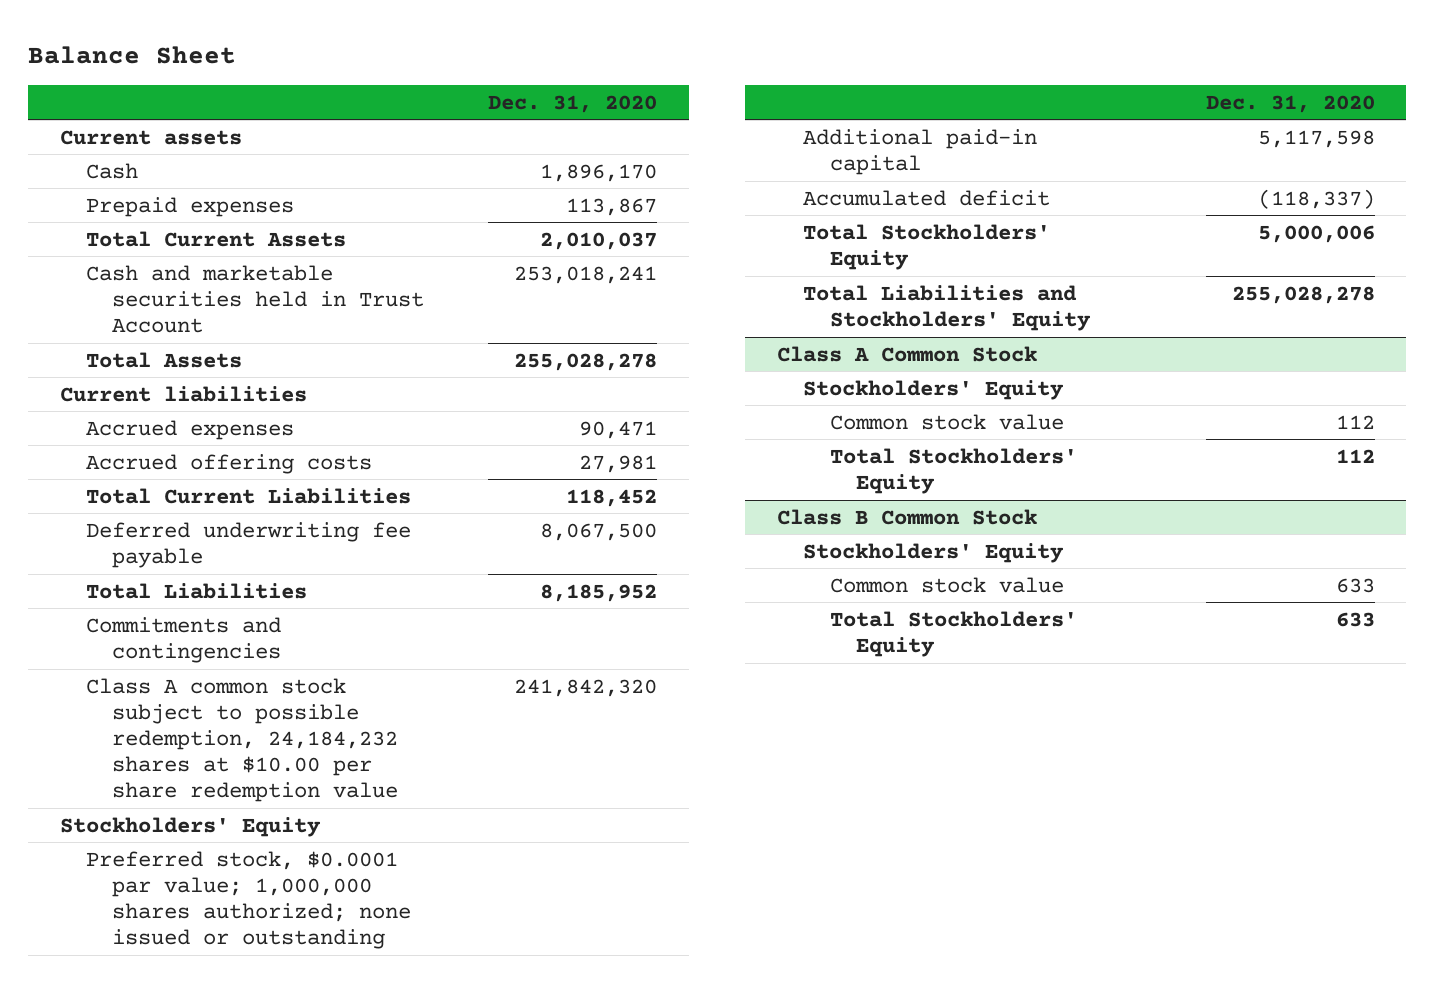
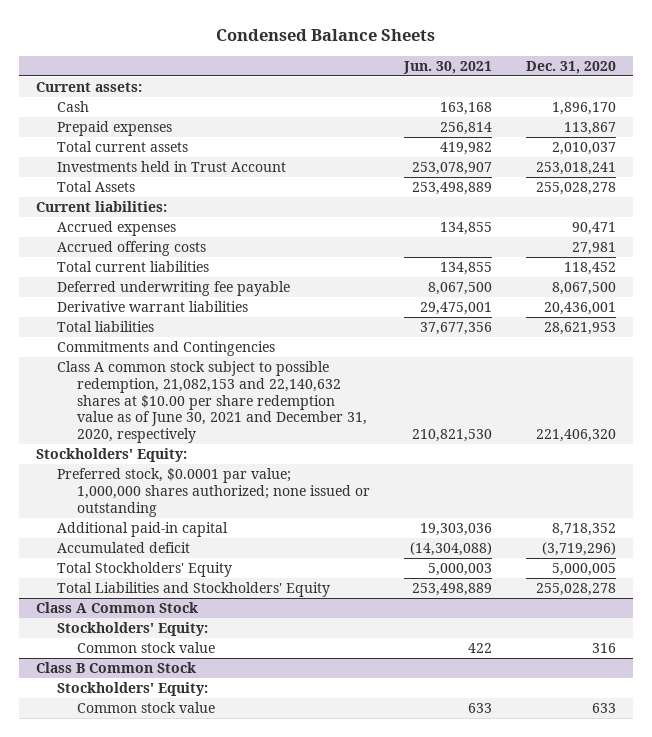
- Balance Sheet
+ Condensed Balance Sheets
- | Dec. 31, 2020
+ | Jun. 30, 2021 | Dec. 31, 2020
- Current assets
+ Current assets:
- Total Current Assets | 2,010,037
- Cash and marketable securities held in Trust Account | 253,018,241
+ Total current assets | 419,982 | 2,010,037
+ Investments held in Trust Account | 253,078,907 | 253,018,241
- Current liabilities
+ Current liabilities:
- Total Current Liabilities | 118,452
+ Total current liabilities | 134,855 | 118,452
- Total Liabilities | 8,185,952
- Commitments and contingencies
- Class A common stock subject to possible redemption, 24,184,232 shares at $10.00 per share redemption value | 241,842,320
- Stockholders' Equity
+ Derivative warrant liabilities | 29,475,001 | 20,436,001
+ Total liabilities | 37,677,356 | 28,621,953
+ Commitments and Contingencies
+ Class A common stock subject to possible redemption, 21,082,153 and 22,140,632 shares at $10.00 per share redemption value as of June 30, 2021 and December 31, 2020, respectively | 210,821,530 | 221,406,320
+ Stockholders' Equity:
- Additional paid-in capital | 5,117,598
- Accumulated deficit | (118,337)
- Total Stockholders' Equity | 5,000,006
+ Additional paid-in capital | 19,303,036 | 8,718,352
+ Accumulated deficit | (14,304,088) | (3,719,296)
+ Total Stockholders' Equity | 5,000,003 | 5,000,005
@ Class A Common Stock
- Stockholders' Equity
- Common stock value | 112
- Total Stockholders' Equity | 112
+ Stockholders' Equity:
+ Common stock value | 422 | 316
@ Class B Common Stock
- Stockholders' Equity
+ Stockholders' Equity:
- Total Stockholders' Equity | 633

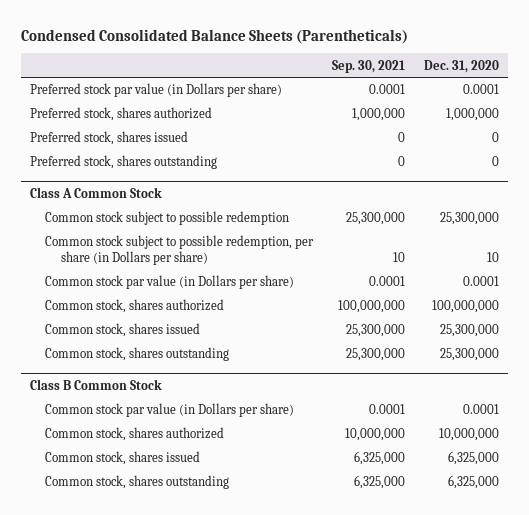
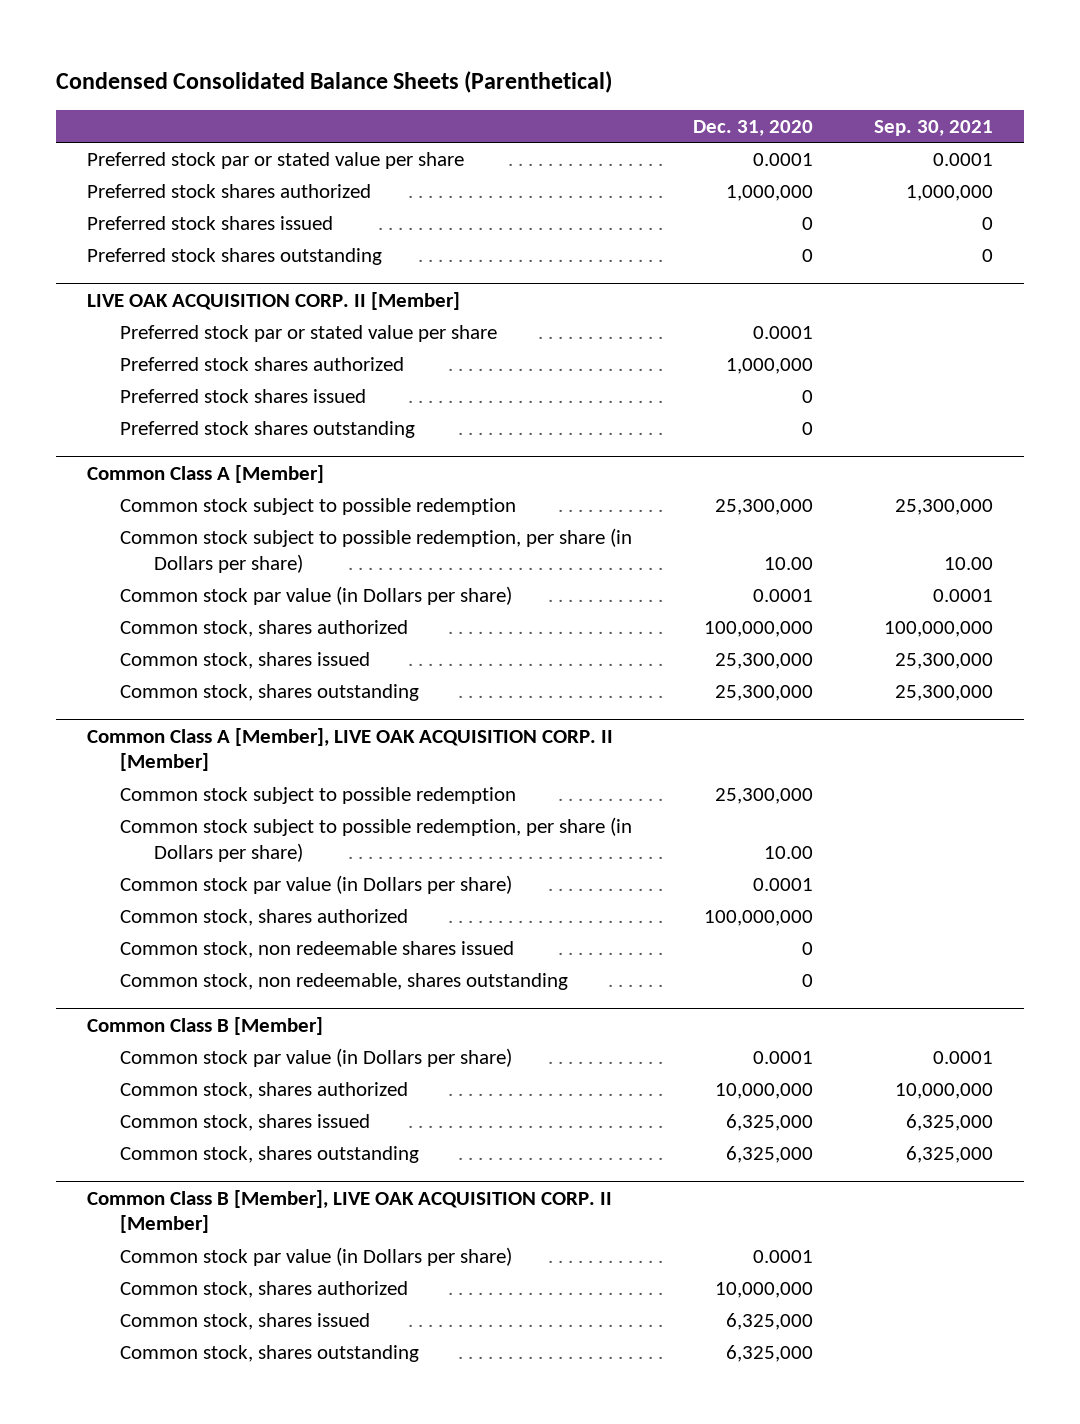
- Condensed Consolidated Balance Sheets (Parentheticals)
+ Condensed Consolidated Balance Sheets (Parenthetical)
- | Sep. 30, 2021 | Dec. 31, 2020
+ | Dec. 31, 2020 | Sep. 30, 2021
- Preferred stock par value (in Dollars per share) | 0.0001 | 0.0001
- Preferred stock, shares authorized | 1,000,000 | 1,000,000
- Preferred stock, shares issued | 0 | 0
- Preferred stock, shares outstanding | 0 | 0
- Class A Common Stock
+ Preferred stock par or stated value per share | 0.0001 | 0.0001
+ Preferred stock shares authorized | 1,000,000 | 1,000,000
+ Preferred stock shares issued | 0 | 0
+ Preferred stock shares outstanding | 0 | 0
+ LIVE OAK ACQUISITION CORP. II [Member]
+ Preferred stock par or stated value per share | 0.0001 |
+ Preferred stock shares authorized | 1,000,000 |
+ Preferred stock shares issued | 0 |
+ Preferred stock shares outstanding | 0 |
+ Common Class A [Member]
- Common stock subject to possible redemption, per share (in Dollars per share) | 10 | 10
+ Common stock subject to possible redemption, per share (in Dollars per share) | 10.00 | 10.00
- Class B Common Stock
+ Common Class A [Member], LIVE OAK ACQUISITION CORP. II [Member]
+ Common stock subject to possible redemption | 25,300,000 |
+ Common stock subject to possible redemption, per share (in Dollars per share) | 10.00 |
+ Common stock par value (in Dollars per share) | 0.0001 |
+ Common stock, shares authorized | 100,000,000 |
+ Common stock, non redeemable shares issued | 0 |
+ Common stock, non redeemable, shares outstanding | 0 |
+ Common Class B [Member]
+ Common Class B [Member], LIVE OAK ACQUISITION CORP. II [Member]
+ Common stock par value (in Dollars per share) | 0.0001 |
+ Common stock, shares authorized | 10,000,000 |
+ Common stock, shares issued | 6,325,000 |
+ Common stock, shares outstanding | 6,325,000 |

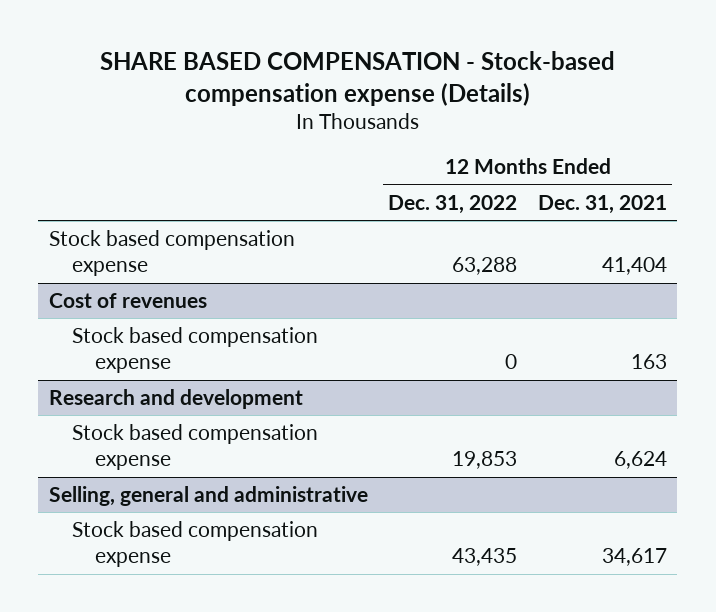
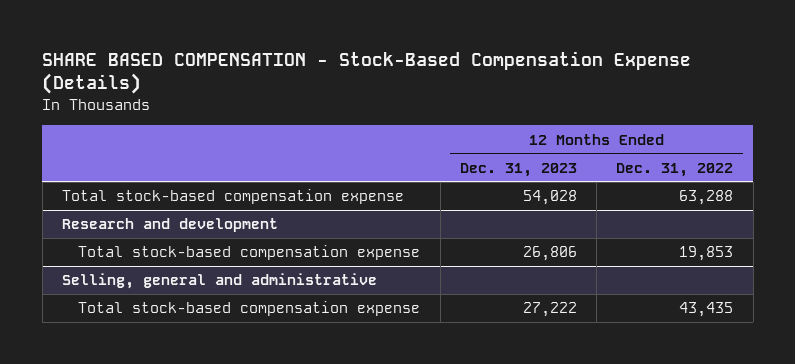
- SHARE BASED COMPENSATION - Stock-based compensation expense (Details)
+ SHARE BASED COMPENSATION - Stock-Based Compensation Expense (Details)
- | 12 Months Ended Dec. 31, 2022 | 12 Months Ended Dec. 31, 2021
+ | 12 Months Ended Dec. 31, 2023 | 12 Months Ended Dec. 31, 2022
- Stock based compensation expense | 63,288 | 41,404
- Cost of revenues
- Stock based compensation expense | 0 | 163
+ Total stock-based compensation expense | 54,028 | 63,288
@ Research and development
- Stock based compensation expense | 19,853 | 6,624
+ Total stock-based compensation expense | 26,806 | 19,853
@ Selling, general and administrative
- Stock based compensation expense | 43,435 | 34,617
+ Total stock-based compensation expense | 27,222 | 43,435

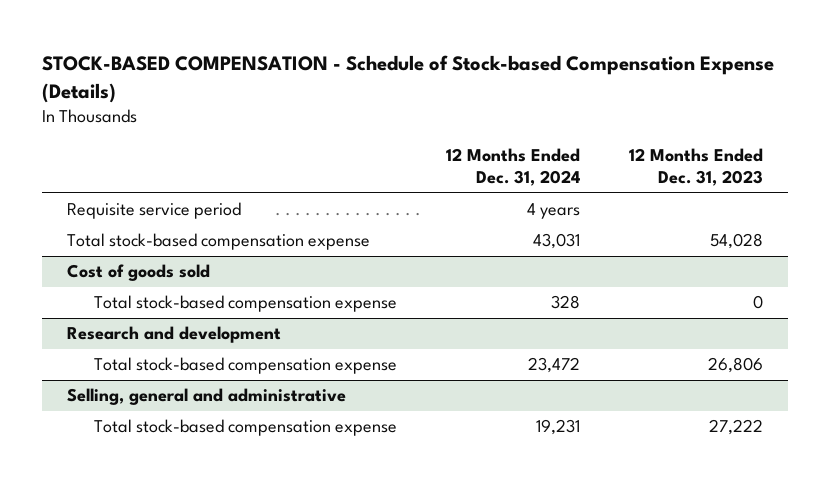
- SHARE BASED COMPENSATION - Stock-Based Compensation Expense (Details)
+ STOCK-BASED COMPENSATION - Schedule of Stock-based Compensation Expense (Details)
- | 12 Months Ended Dec. 31, 2023 | 12 Months Ended Dec. 31, 2022
+ | 12 Months Ended Dec. 31, 2024 | 12 Months Ended Dec. 31, 2023
+ Requisite service period | 4 years |
+ Cost of goods sold
+ Total stock-based compensation expense | 328 | 0

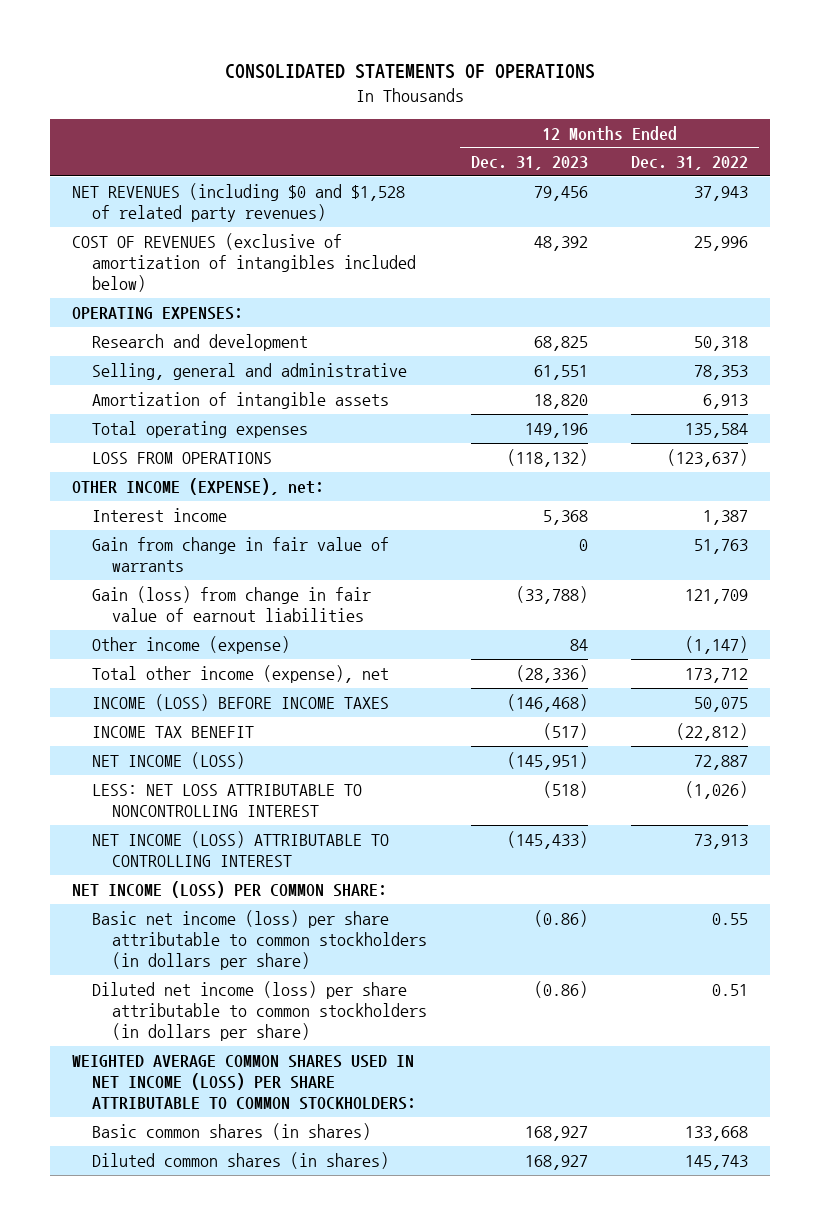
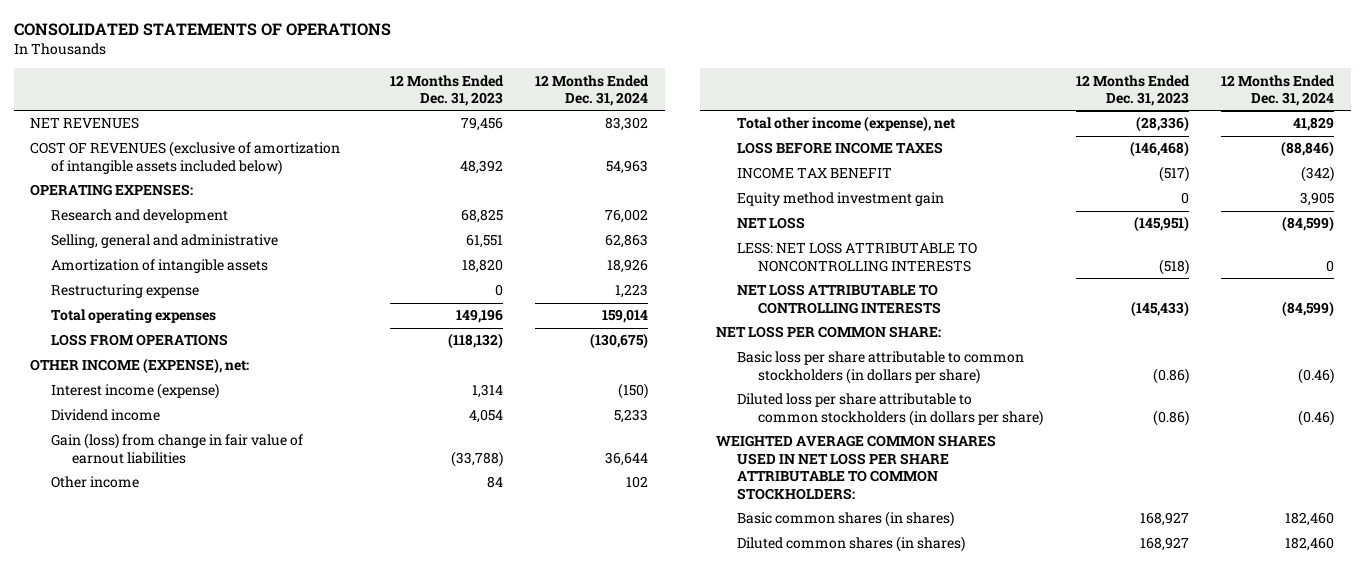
- | 12 Months Ended Dec. 31, 2023 | 12 Months Ended Dec. 31, 2022
+ | 12 Months Ended Dec. 31, 2023 | 12 Months Ended Dec. 31, 2024
- NET REVENUES (including $0 and $1,528 of related party revenues) | 79,456 | 37,943
- COST OF REVENUES (exclusive of amortization of intangibles included below) | 48,392 | 25,996
+ NET REVENUES | 79,456 | 83,302
+ COST OF REVENUES (exclusive of amortization of intangible assets included below) | 48,392 | 54,963
+ Restructuring expense | 0 | 1,223
- Interest income | 5,368 | 1,387
- Gain from change in fair value of warrants | 0 | 51,763
+ Interest income (expense) | 1,314 | (150)
+ Dividend income | 4,054 | 5,233
- Other income (expense) | 84 | (1,147)
+ Other income | 84 | 102
- INCOME (LOSS) BEFORE INCOME TAXES | (146,468) | 50,075
+ LOSS BEFORE INCOME TAXES | (146,468) | (88,846)
- NET INCOME (LOSS) | (145,951) | 72,887
- LESS: NET LOSS ATTRIBUTABLE TO NONCONTROLLING INTEREST | (518) | (1,026)
- NET INCOME (LOSS) ATTRIBUTABLE TO CONTROLLING INTEREST | (145,433) | 73,913
- NET INCOME (LOSS) PER COMMON SHARE:
- Basic net income (loss) per share attributable to common stockholders (in dollars per share) | (0.86) | 0.55
- Diluted net income (loss) per share attributable to common stockholders (in dollars per share) | (0.86) | 0.51
- WEIGHTED AVERAGE COMMON SHARES USED IN NET INCOME (LOSS) PER SHARE ATTRIBUTABLE TO COMMON STOCKHOLDERS:
+ Equity method investment gain | 0 | 3,905
+ NET LOSS | (145,951) | (84,599)
+ LESS: NET LOSS ATTRIBUTABLE TO NONCONTROLLING INTERESTS | (518) | 0
+ NET LOSS ATTRIBUTABLE TO CONTROLLING INTERESTS | (145,433) | (84,599)
+ NET LOSS PER COMMON SHARE:
+ Basic loss per share attributable to common stockholders (in dollars per share) | (0.86) | (0.46)
+ Diluted loss per share attributable to common stockholders (in dollars per share) | (0.86) | (0.46)
+ WEIGHTED AVERAGE COMMON SHARES USED IN NET LOSS PER SHARE ATTRIBUTABLE TO COMMON STOCKHOLDERS:

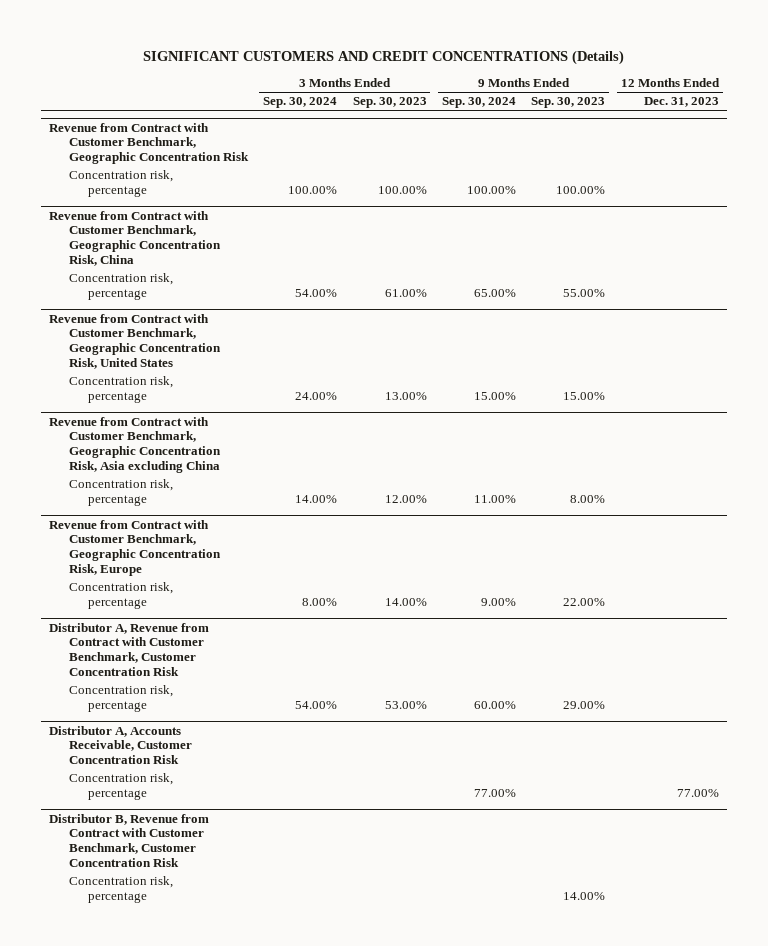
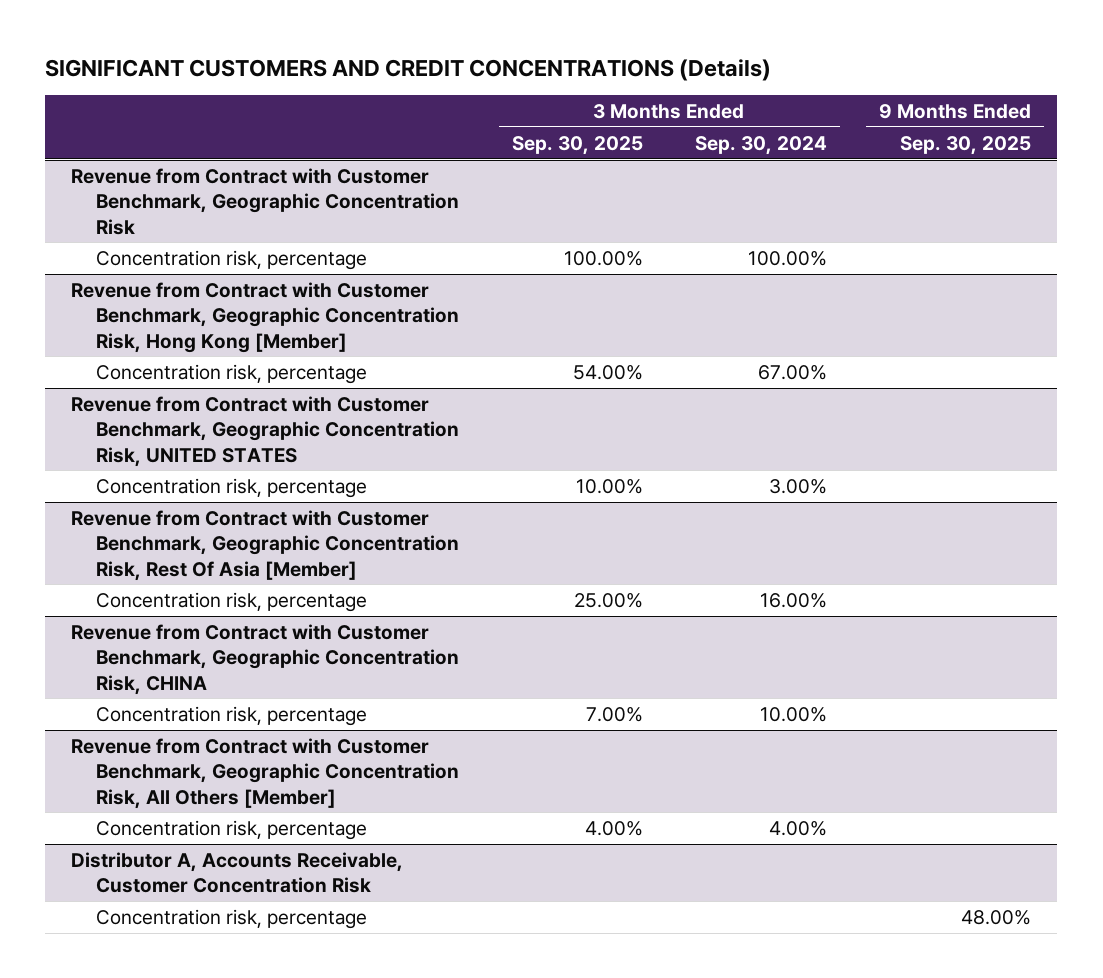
- | 3 Months Ended Sep. 30, 2024 | 3 Months Ended Sep. 30, 2023 | 9 Months Ended Sep. 30, 2024 | 9 Months Ended Sep. 30, 2023 | 12 Months Ended Dec. 31, 2023
+ | 3 Months Ended Sep. 30, 2025 | 3 Months Ended Sep. 30, 2024 | 9 Months Ended Sep. 30, 2025
- Revenue from Contract with Customer Benchmark, Geographic Concentration Risk, China
- Concentration risk, percentage | 54.00% | 61.00% | 65.00% | 55.00% |
- Revenue from Contract with Customer Benchmark, Geographic Concentration Risk, United States
- Concentration risk, percentage | 24.00% | 13.00% | 15.00% | 15.00% |
- Revenue from Contract with Customer Benchmark, Geographic Concentration Risk, Asia excluding China
- Concentration risk, percentage | 14.00% | 12.00% | 11.00% | 8.00% |
- Revenue from Contract with Customer Benchmark, Geographic Concentration Risk, Europe
- Concentration risk, percentage | 8.00% | 14.00% | 9.00% | 22.00% |
- Distributor A, Revenue from Contract with Customer Benchmark, Customer Concentration Risk
- Concentration risk, percentage | 54.00% | 53.00% | 60.00% | 29.00% |
+ Revenue from Contract with Customer Benchmark, Geographic Concentration Risk, Hong Kong [Member]
+ Concentration risk, percentage | 54.00% | 67.00% |
+ Revenue from Contract with Customer Benchmark, Geographic Concentration Risk, UNITED STATES
+ Concentration risk, percentage | 10.00% | 3.00% |
+ Revenue from Contract with Customer Benchmark, Geographic Concentration Risk, Rest Of Asia [Member]
+ Concentration risk, percentage | 25.00% | 16.00% |
+ Revenue from Contract with Customer Benchmark, Geographic Concentration Risk, CHINA
+ Concentration risk, percentage | 7.00% | 10.00% |
+ Revenue from Contract with Customer Benchmark, Geographic Concentration Risk, All Others [Member]
+ Concentration risk, percentage | 4.00% | 4.00% |
- Distributor B, Revenue from Contract with Customer Benchmark, Customer Concentration Risk
- Concentration risk, percentage | | | | 14.00% |

